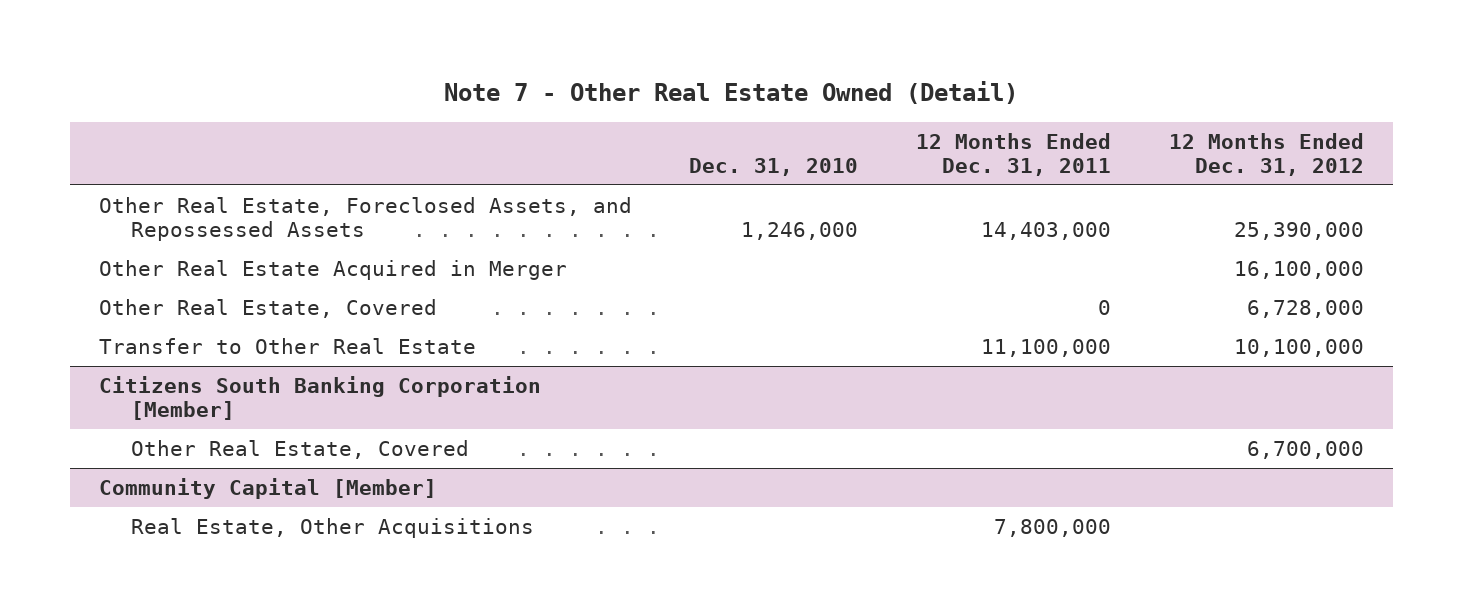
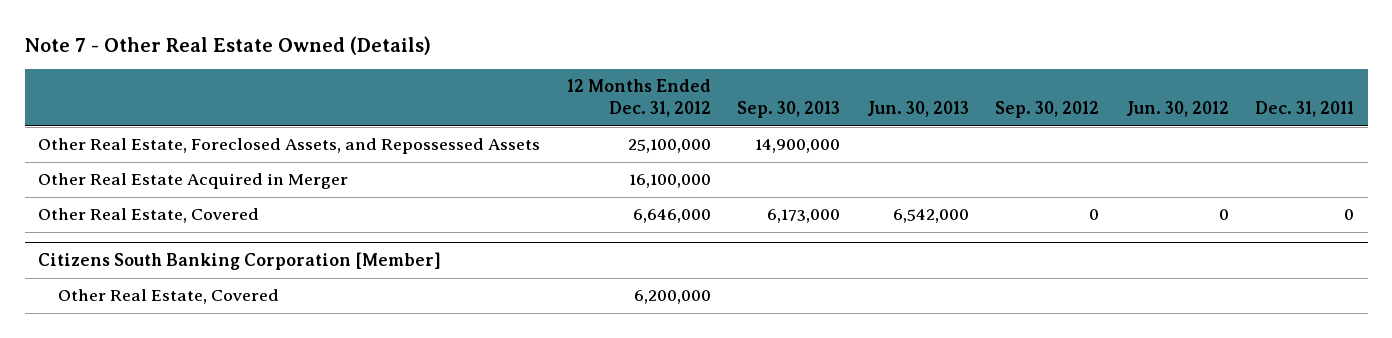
- Note 7 - Other Real Estate Owned (Detail)
+ Note 7 - Other Real Estate Owned (Details)
- | Dec. 31, 2010 | 12 Months Ended Dec. 31, 2011 | 12 Months Ended Dec. 31, 2012
+ | 12 Months Ended Dec. 31, 2012 | Sep. 30, 2013 | Jun. 30, 2013 | Sep. 30, 2012 | Jun. 30, 2012 | Dec. 31, 2011
- Other Real Estate, Foreclosed Assets, and Repossessed Assets | 1,246,000 | 14,403,000 | 25,390,000
+ Other Real Estate, Foreclosed Assets, and Repossessed Assets | 25,100,000 | 14,900,000 | | | |
- Other Real Estate, Covered | | 0 | 6,728,000
- Transfer to Other Real Estate | | 11,100,000 | 10,100,000
+ Other Real Estate, Covered | 6,646,000 | 6,173,000 | 6,542,000 | 0 | 0 | 0
@ Citizens South Banking Corporation [Member]
- Other Real Estate, Covered | | | 6,700,000
- Community Capital [Member]
- Real Estate, Other Acquisitions | | 7,800,000 |
@ Citizens South Banking Corporation [Member]
+ Other Real Estate, Covered | 6,200,000 | | | | |

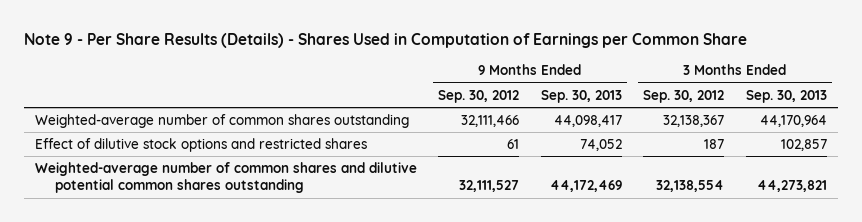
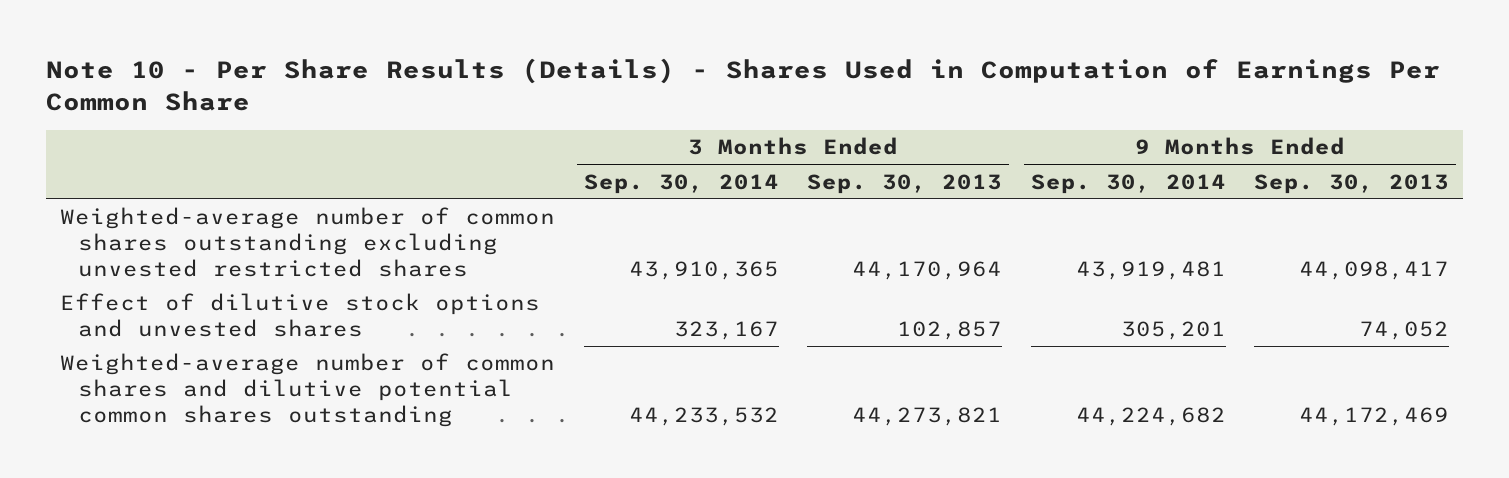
- Note 9 - Per Share Results (Details) - Shares Used in Computation of Earnings per Common Share
+ Note 10 - Per Share Results (Details) - Shares Used in Computation of Earnings Per Common Share
- | 9 Months Ended Sep. 30, 2012 | 9 Months Ended Sep. 30, 2013 | 3 Months Ended Sep. 30, 2012 | 3 Months Ended Sep. 30, 2013
+ | 3 Months Ended Sep. 30, 2014 | 3 Months Ended Sep. 30, 2013 | 9 Months Ended Sep. 30, 2014 | 9 Months Ended Sep. 30, 2013
- Weighted-average number of common shares outstanding | 32,111,466 | 44,098,417 | 32,138,367 | 44,170,964
- Effect of dilutive stock options and restricted shares | 61 | 74,052 | 187 | 102,857
+ Weighted-average number of common shares outstanding excluding unvested restricted shares | 43,910,365 | 44,170,964 | 43,919,481 | 44,098,417
+ Effect of dilutive stock options and unvested shares | 323,167 | 102,857 | 305,201 | 74,052

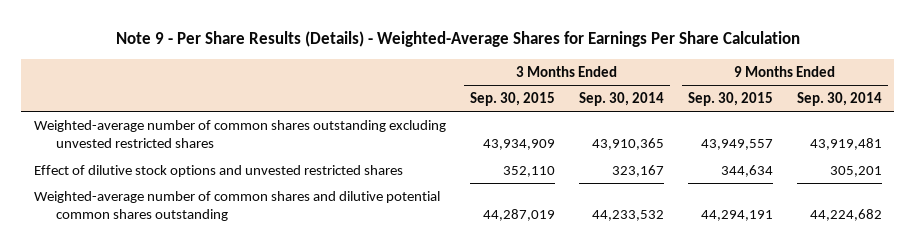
- Note 10 - Per Share Results (Details) - Shares Used in Computation of Earnings Per Common Share
+ Note 9 - Per Share Results (Details) - Weighted-Average Shares for Earnings Per Share Calculation
- | 3 Months Ended Sep. 30, 2014 | 3 Months Ended Sep. 30, 2013 | 9 Months Ended Sep. 30, 2014 | 9 Months Ended Sep. 30, 2013
+ | 3 Months Ended Sep. 30, 2015 | 3 Months Ended Sep. 30, 2014 | 9 Months Ended Sep. 30, 2015 | 9 Months Ended Sep. 30, 2014
- Effect of dilutive stock options and unvested shares | 323,167 | 102,857 | 305,201 | 74,052
+ Effect of dilutive stock options and unvested restricted shares | 352,110 | 323,167 | 344,634 | 305,201

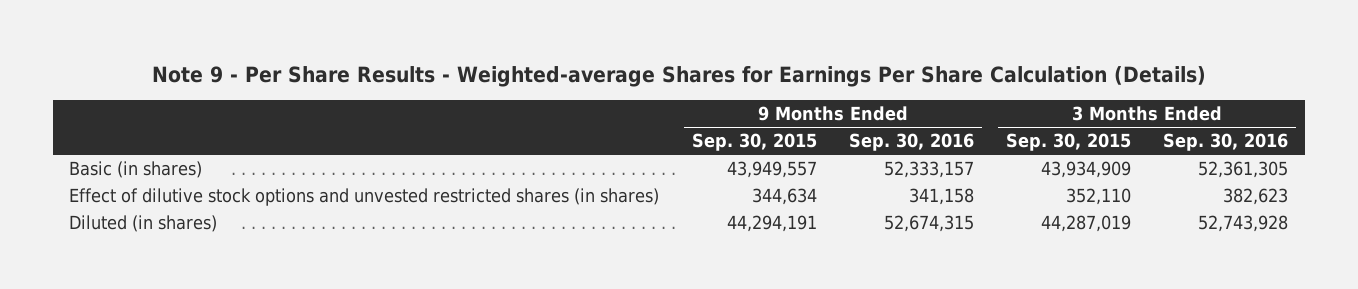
- Note 9 - Per Share Results (Details) - Weighted-Average Shares for Earnings Per Share Calculation
+ Note 9 - Per Share Results - Weighted-average Shares for Earnings Per Share Calculation (Details)
- | 3 Months Ended Sep. 30, 2015 | 3 Months Ended Sep. 30, 2014 | 9 Months Ended Sep. 30, 2015 | 9 Months Ended Sep. 30, 2014
+ | 9 Months Ended Sep. 30, 2015 | 9 Months Ended Sep. 30, 2016 | 3 Months Ended Sep. 30, 2015 | 3 Months Ended Sep. 30, 2016
- Weighted-average number of common shares outstanding excluding unvested restricted shares | 43,934,909 | 43,910,365 | 43,949,557 | 43,919,481
- Effect of dilutive stock options and unvested restricted shares | 352,110 | 323,167 | 344,634 | 305,201
- Weighted-average number of common shares and dilutive potential common shares outstanding | 44,287,019 | 44,233,532 | 44,294,191 | 44,224,682
+ Basic (in shares) | 43,949,557 | 52,333,157 | 43,934,909 | 52,361,305
+ Effect of dilutive stock options and unvested restricted shares (in shares) | 344,634 | 341,158 | 352,110 | 382,623
+ Diluted (in shares) | 44,294,191 | 52,674,315 | 44,287,019 | 52,743,928

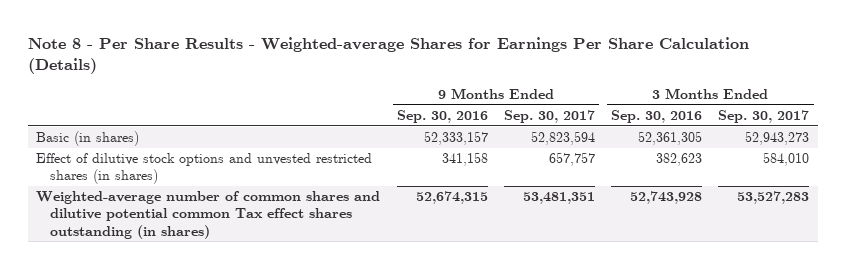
- Note 9 - Per Share Results - Weighted-average Shares for Earnings Per Share Calculation (Details)
+ Note 8 - Per Share Results - Weighted-average Shares for Earnings Per Share Calculation (Details)
- | 9 Months Ended Sep. 30, 2015 | 9 Months Ended Sep. 30, 2016 | 3 Months Ended Sep. 30, 2015 | 3 Months Ended Sep. 30, 2016
+ | 9 Months Ended Sep. 30, 2016 | 9 Months Ended Sep. 30, 2017 | 3 Months Ended Sep. 30, 2016 | 3 Months Ended Sep. 30, 2017
- Diluted (in shares) | 44,294,191 | 52,674,315 | 44,287,019 | 52,743,928
+ Weighted-average number of common shares and dilutive potential common Tax effect shares outstanding (in shares) | 52,674,315 | 53,481,351 | 52,743,928 | 53,527,283

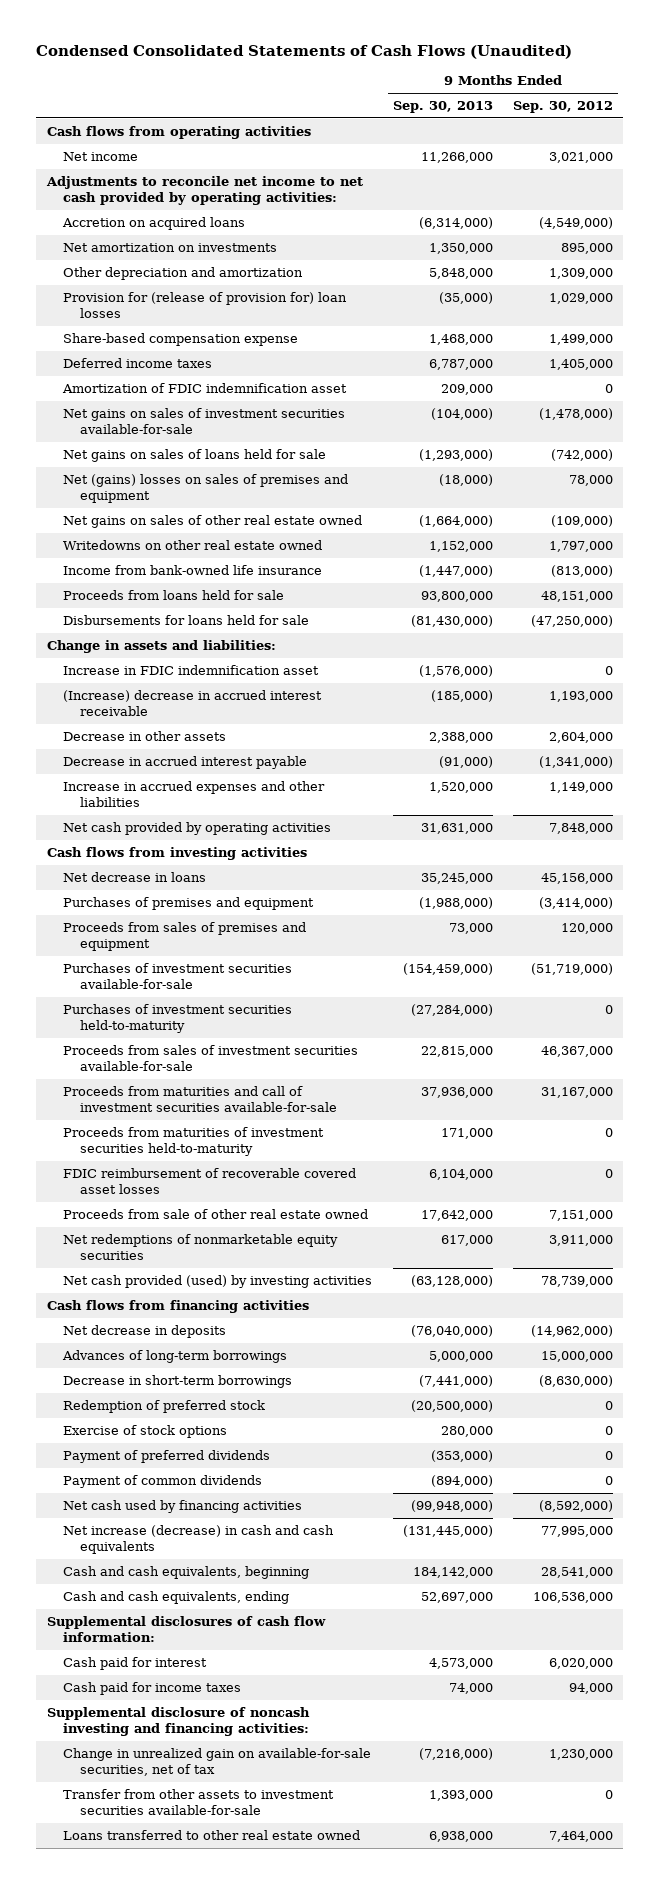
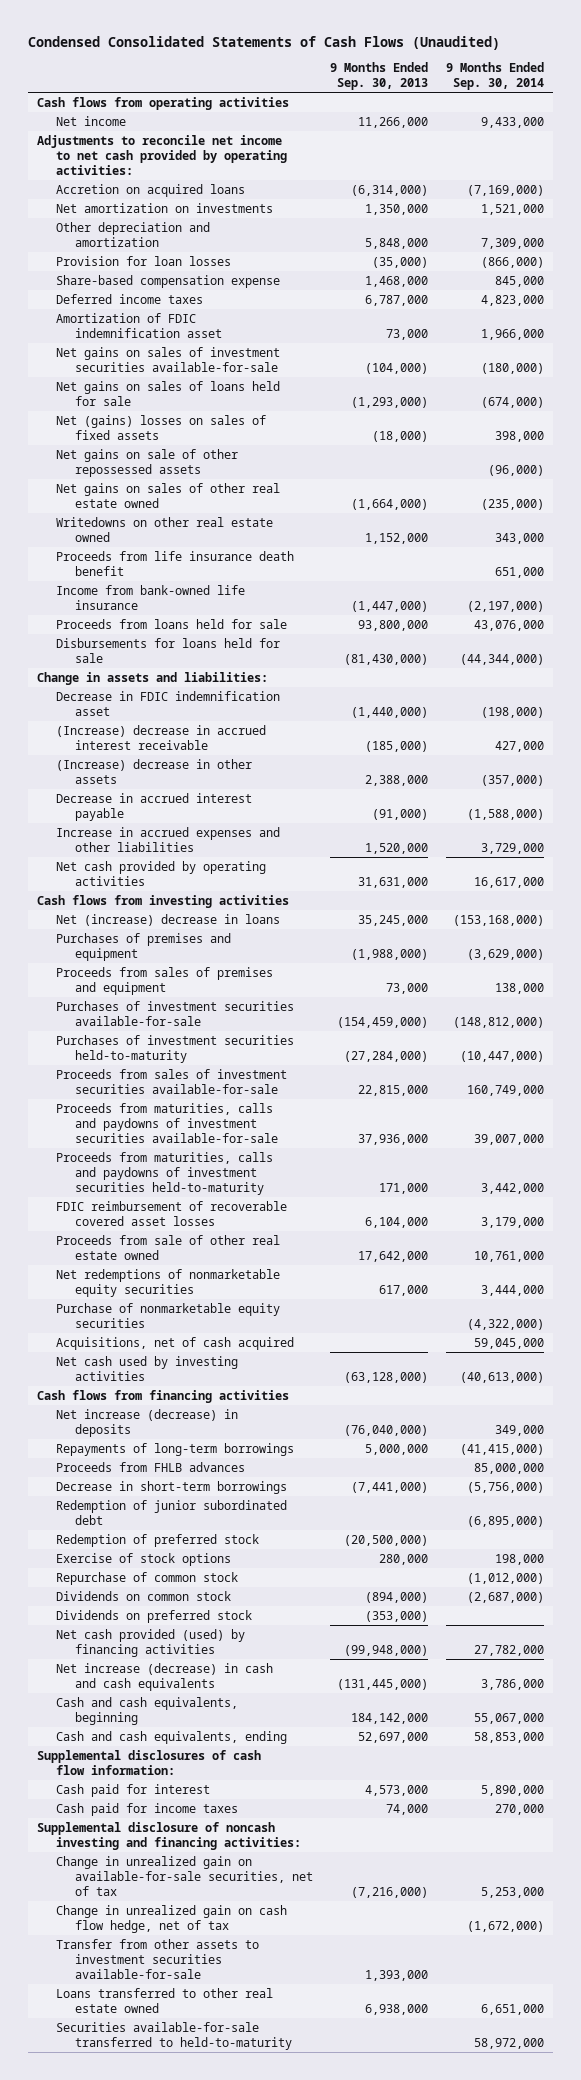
- | 9 Months Ended Sep. 30, 2013 | 9 Months Ended Sep. 30, 2012
+ | 9 Months Ended Sep. 30, 2013 | 9 Months Ended Sep. 30, 2014
- Provision for (release of provision for) loan losses | (35,000) | 1,029,000
+ Provision for loan losses | (35,000) | (866,000)
- Amortization of FDIC indemnification asset | 209,000 | 0
+ Amortization of FDIC indemnification asset | 73,000 | 1,966,000
- Net (gains) losses on sales of premises and equipment | (18,000) | 78,000
+ Net (gains) losses on sales of fixed assets | (18,000) | 398,000
+ Net gains on sale of other repossessed assets | | (96,000)
+ Proceeds from life insurance death benefit | | 651,000
- Increase in FDIC indemnification asset | (1,576,000) | 0
+ Decrease in FDIC indemnification asset | (1,440,000) | (198,000)
- Decrease in other assets | 2,388,000 | 2,604,000
+ (Increase) decrease in other assets | 2,388,000 | (357,000)
- Net decrease in loans | 35,245,000 | 45,156,000
+ Net (increase) decrease in loans | 35,245,000 | (153,168,000)
- Proceeds from maturities and call of investment securities available-for-sale | 37,936,000 | 31,167,000
- Proceeds from maturities of investment securities held-to-maturity | 171,000 | 0
+ Proceeds from maturities, calls and paydowns of investment securities available-for-sale | 37,936,000 | 39,007,000
+ Proceeds from maturities, calls and paydowns of investment securities held-to-maturity | 171,000 | 3,442,000
- Net cash provided (used) by investing activities | (63,128,000) | 78,739,000
+ Purchase of nonmarketable equity securities | | (4,322,000)
+ Acquisitions, net of cash acquired | | 59,045,000
+ Net cash used by investing activities | (63,128,000) | (40,613,000)
- Net decrease in deposits | (76,040,000) | (14,962,000)
- Advances of long-term borrowings | 5,000,000 | 15,000,000
+ Net increase (decrease) in deposits | (76,040,000) | 349,000
+ Repayments of long-term borrowings | 5,000,000 | (41,415,000)
+ Proceeds from FHLB advances | | 85,000,000
+ Redemption of junior subordinated debt | | (6,895,000)
- Payment of preferred dividends | (353,000) | 0
- Payment of common dividends | (894,000) | 0
- Net cash used by financing activities | (99,948,000) | (8,592,000)
+ Repurchase of common stock | | (1,012,000)
+ Dividends on common stock | (894,000) | (2,687,000)
+ Dividends on preferred stock | (353,000) |
+ Net cash provided (used) by financing activities | (99,948,000) | 27,782,000
+ Change in unrealized gain on cash flow hedge, net of tax | | (1,672,000)
+ Securities available-for-sale transferred to held-to-maturity | | 58,972,000

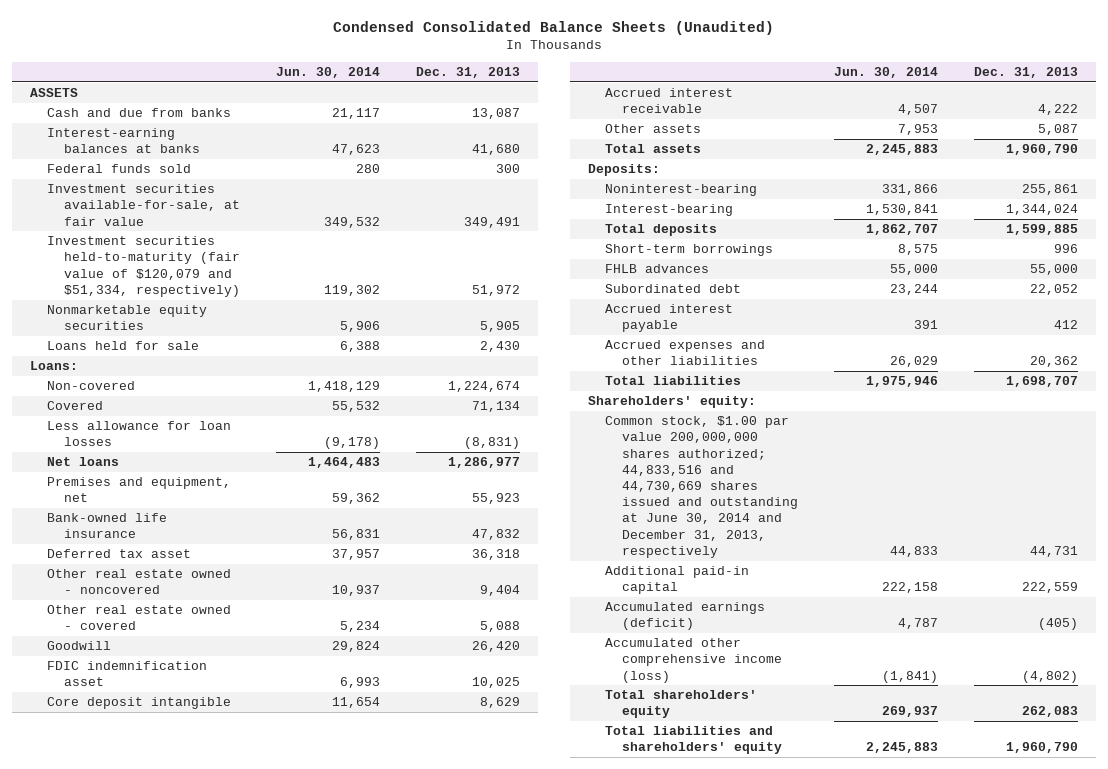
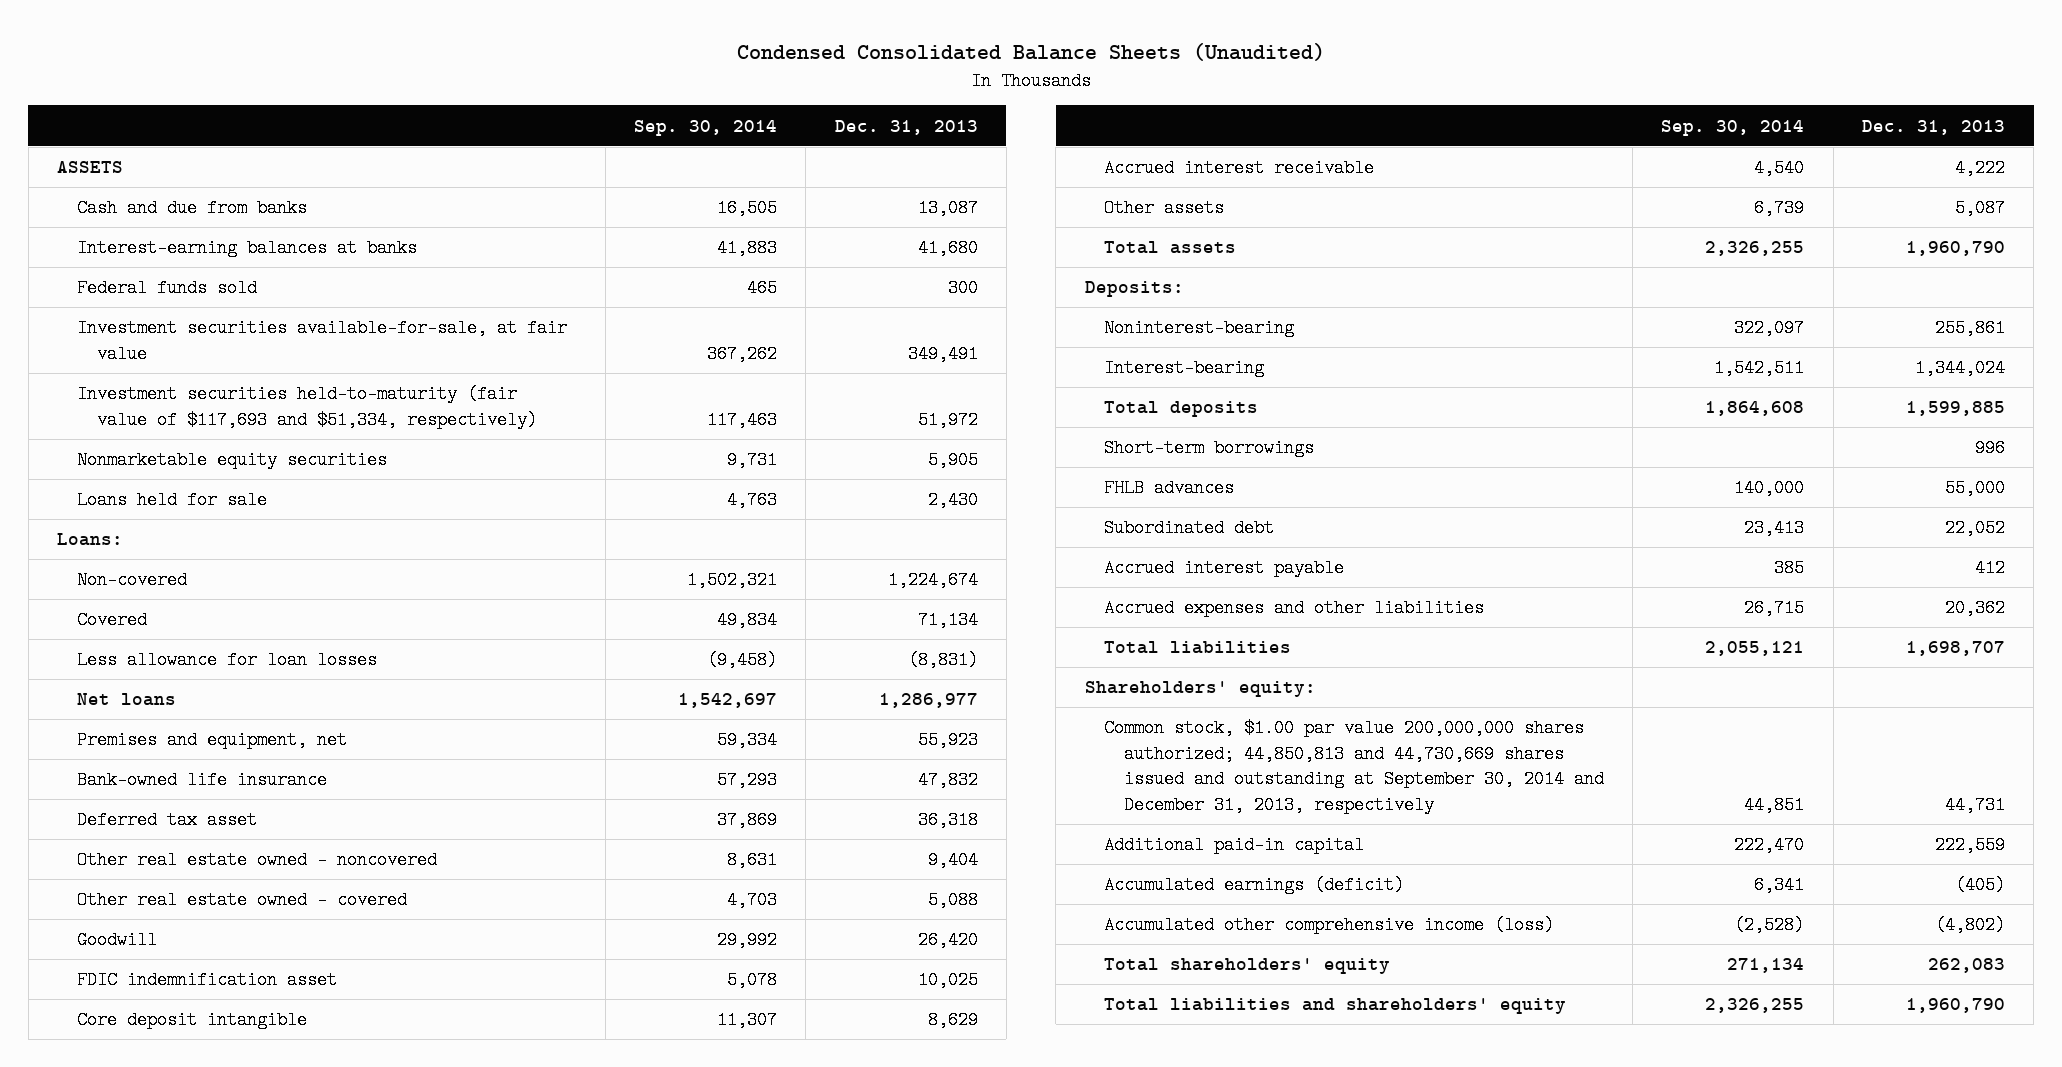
- | Jun. 30, 2014 | Dec. 31, 2013
+ | Sep. 30, 2014 | Dec. 31, 2013
- Investment securities held-to-maturity (fair value of $120,079 and $51,334, respectively) | 119,302 | 51,972
+ Investment securities held-to-maturity (fair value of $117,693 and $51,334, respectively) | 117,463 | 51,972
- Common stock, $1.00 par value 200,000,000 shares authorized; 44,833,516 and 44,730,669 shares issued and outstanding at June 30, 2014 and December 31, 2013, respectively | 44,833 | 44,731
+ Common stock, $1.00 par value 200,000,000 shares authorized; 44,850,813 and 44,730,669 shares issued and outstanding at September 30, 2014 and December 31, 2013, respectively | 44,851 | 44,731

